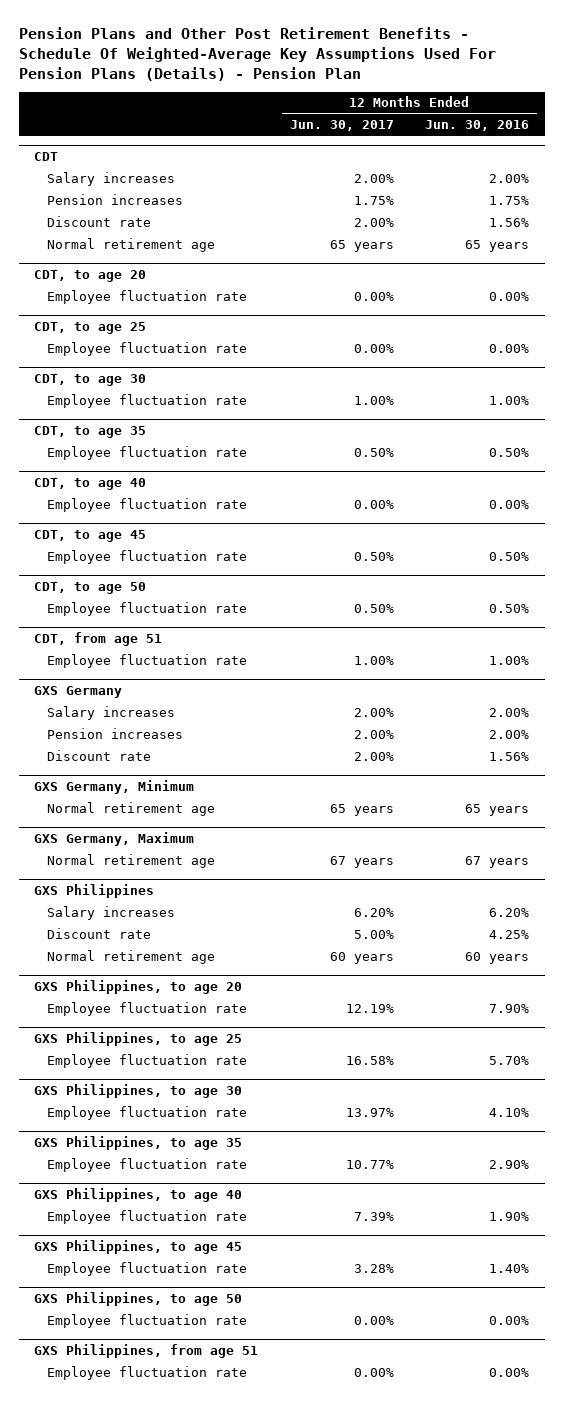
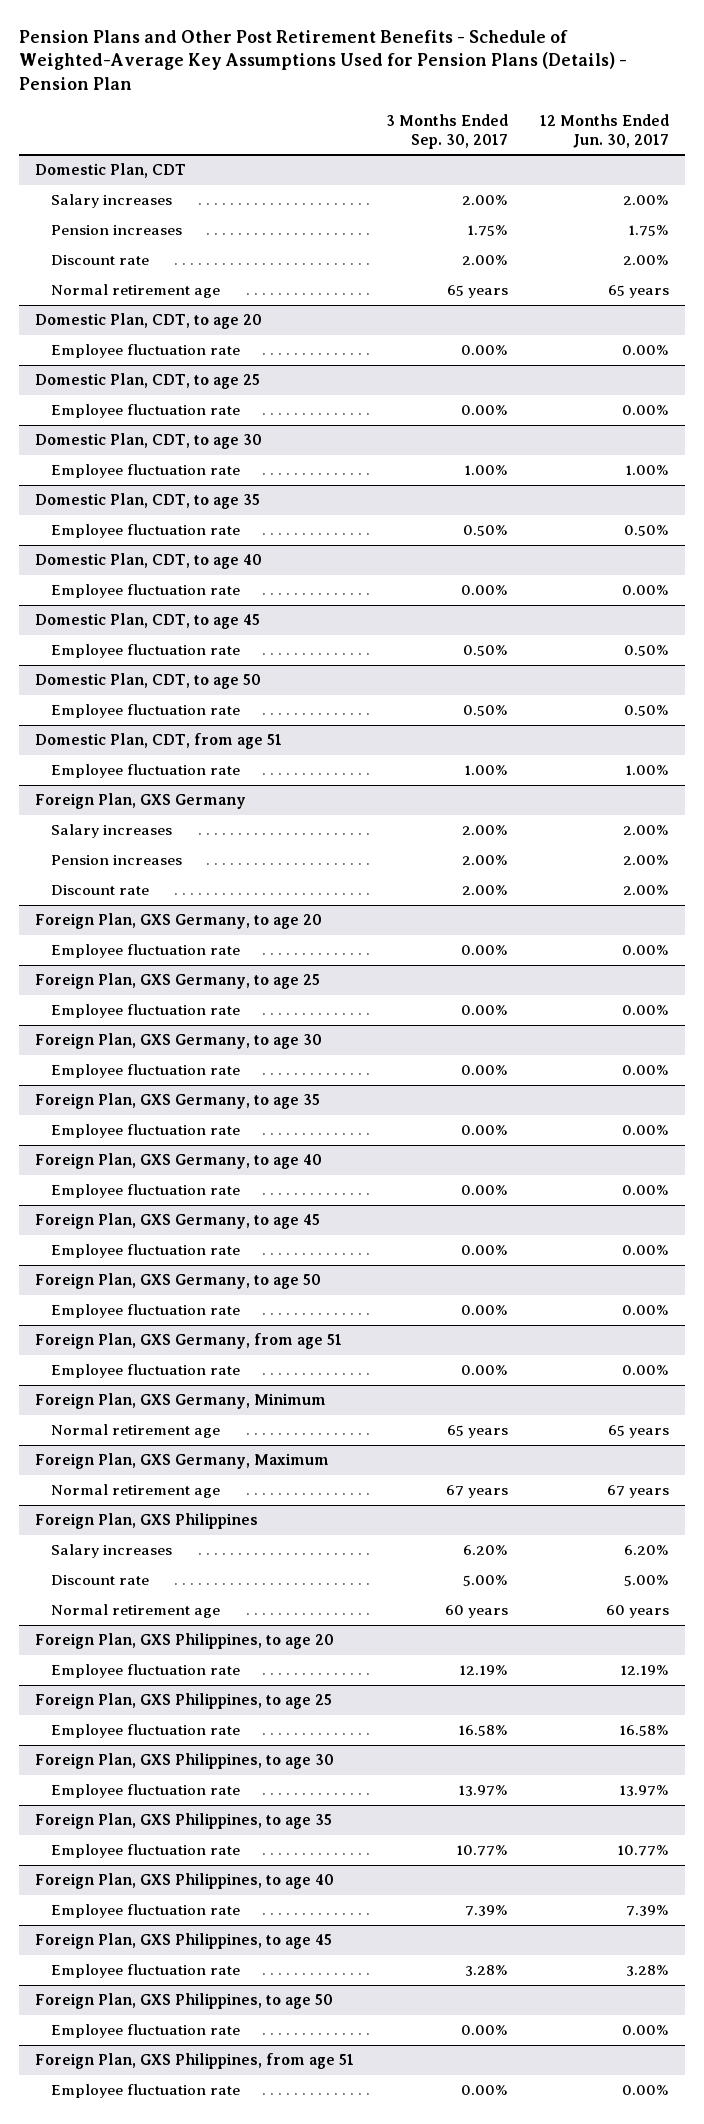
- Pension Plans and Other Post Retirement Benefits - Schedule Of Weighted-Average Key Assumptions Used For Pension Plans (Details) - Pension Plan
+ Pension Plans and Other Post Retirement Benefits - Schedule of Weighted-Average Key Assumptions Used for Pension Plans (Details) - Pension Plan
- | 12 Months Ended Jun. 30, 2017 | 12 Months Ended Jun. 30, 2016
+ | 3 Months Ended Sep. 30, 2017 | 12 Months Ended Jun. 30, 2017
- CDT
+ Domestic Plan, CDT
- CDT, to age 20
+ Domestic Plan, CDT, to age 20
- CDT, to age 25
+ Domestic Plan, CDT, to age 25
- CDT, to age 30
+ Domestic Plan, CDT, to age 30
- CDT, to age 35
+ Domestic Plan, CDT, to age 35
- CDT, to age 40
+ Domestic Plan, CDT, to age 40
- CDT, to age 45
+ Domestic Plan, CDT, to age 45
- CDT, to age 50
+ Domestic Plan, CDT, to age 50
- CDT, from age 51
+ Domestic Plan, CDT, from age 51
- GXS Germany
+ Foreign Plan, GXS Germany
- GXS Germany, Minimum
+ Foreign Plan, GXS Germany, to age 20
+ Employee fluctuation rate | 0.00% | 0.00%
+ Foreign Plan, GXS Germany, to age 25
+ Employee fluctuation rate | 0.00% | 0.00%
+ Foreign Plan, GXS Germany, to age 30
+ Employee fluctuation rate | 0.00% | 0.00%
+ Foreign Plan, GXS Germany, to age 35
+ Employee fluctuation rate | 0.00% | 0.00%
+ Foreign Plan, GXS Germany, to age 40
+ Employee fluctuation rate | 0.00% | 0.00%
+ Foreign Plan, GXS Germany, to age 45
+ Employee fluctuation rate | 0.00% | 0.00%
+ Foreign Plan, GXS Germany, to age 50
+ Employee fluctuation rate | 0.00% | 0.00%
+ Foreign Plan, GXS Germany, from age 51
+ Employee fluctuation rate | 0.00% | 0.00%
+ Foreign Plan, GXS Germany, Minimum
- GXS Germany, Maximum
+ Foreign Plan, GXS Germany, Maximum
- GXS Philippines
+ Foreign Plan, GXS Philippines
- GXS Philippines, to age 20
+ Foreign Plan, GXS Philippines, to age 20
- GXS Philippines, to age 25
+ Foreign Plan, GXS Philippines, to age 25
- GXS Philippines, to age 30
+ Foreign Plan, GXS Philippines, to age 30
- GXS Philippines, to age 35
+ Foreign Plan, GXS Philippines, to age 35
- GXS Philippines, to age 40
+ Foreign Plan, GXS Philippines, to age 40
- GXS Philippines, to age 45
+ Foreign Plan, GXS Philippines, to age 45
- GXS Philippines, to age 50
+ Foreign Plan, GXS Philippines, to age 50
- GXS Philippines, from age 51
+ Foreign Plan, GXS Philippines, from age 51

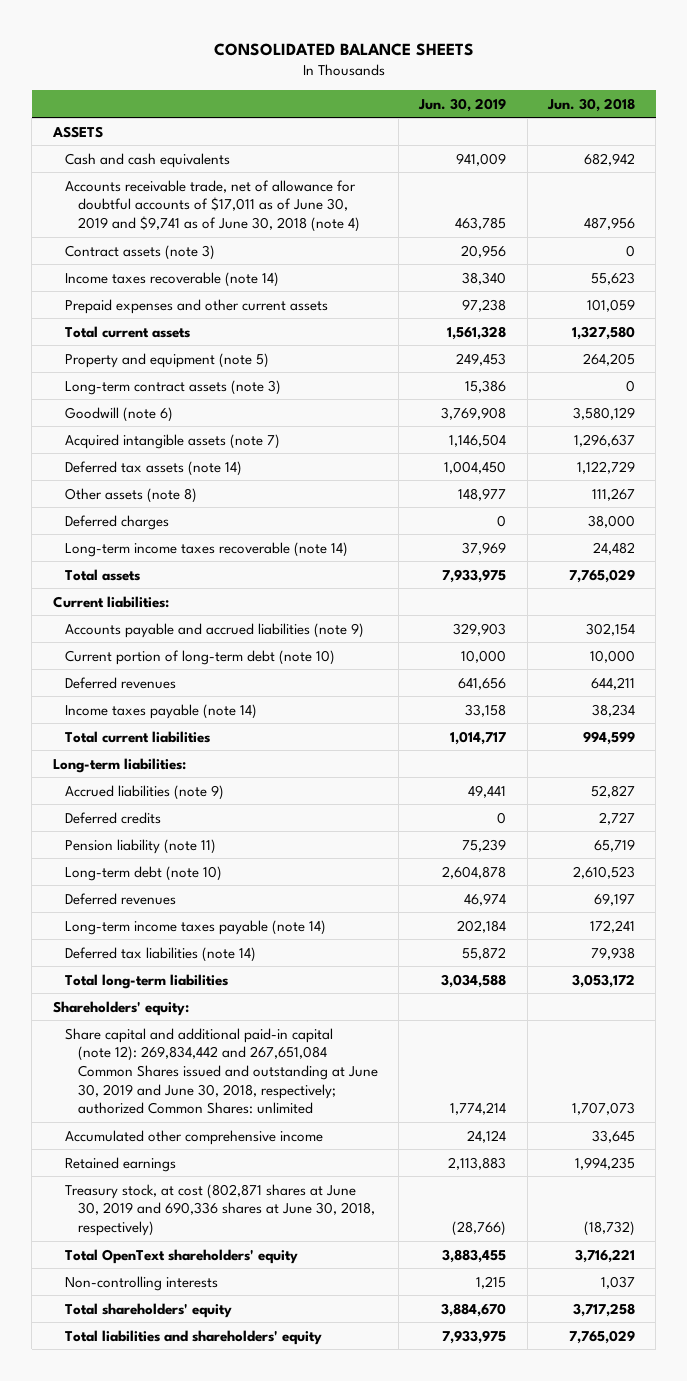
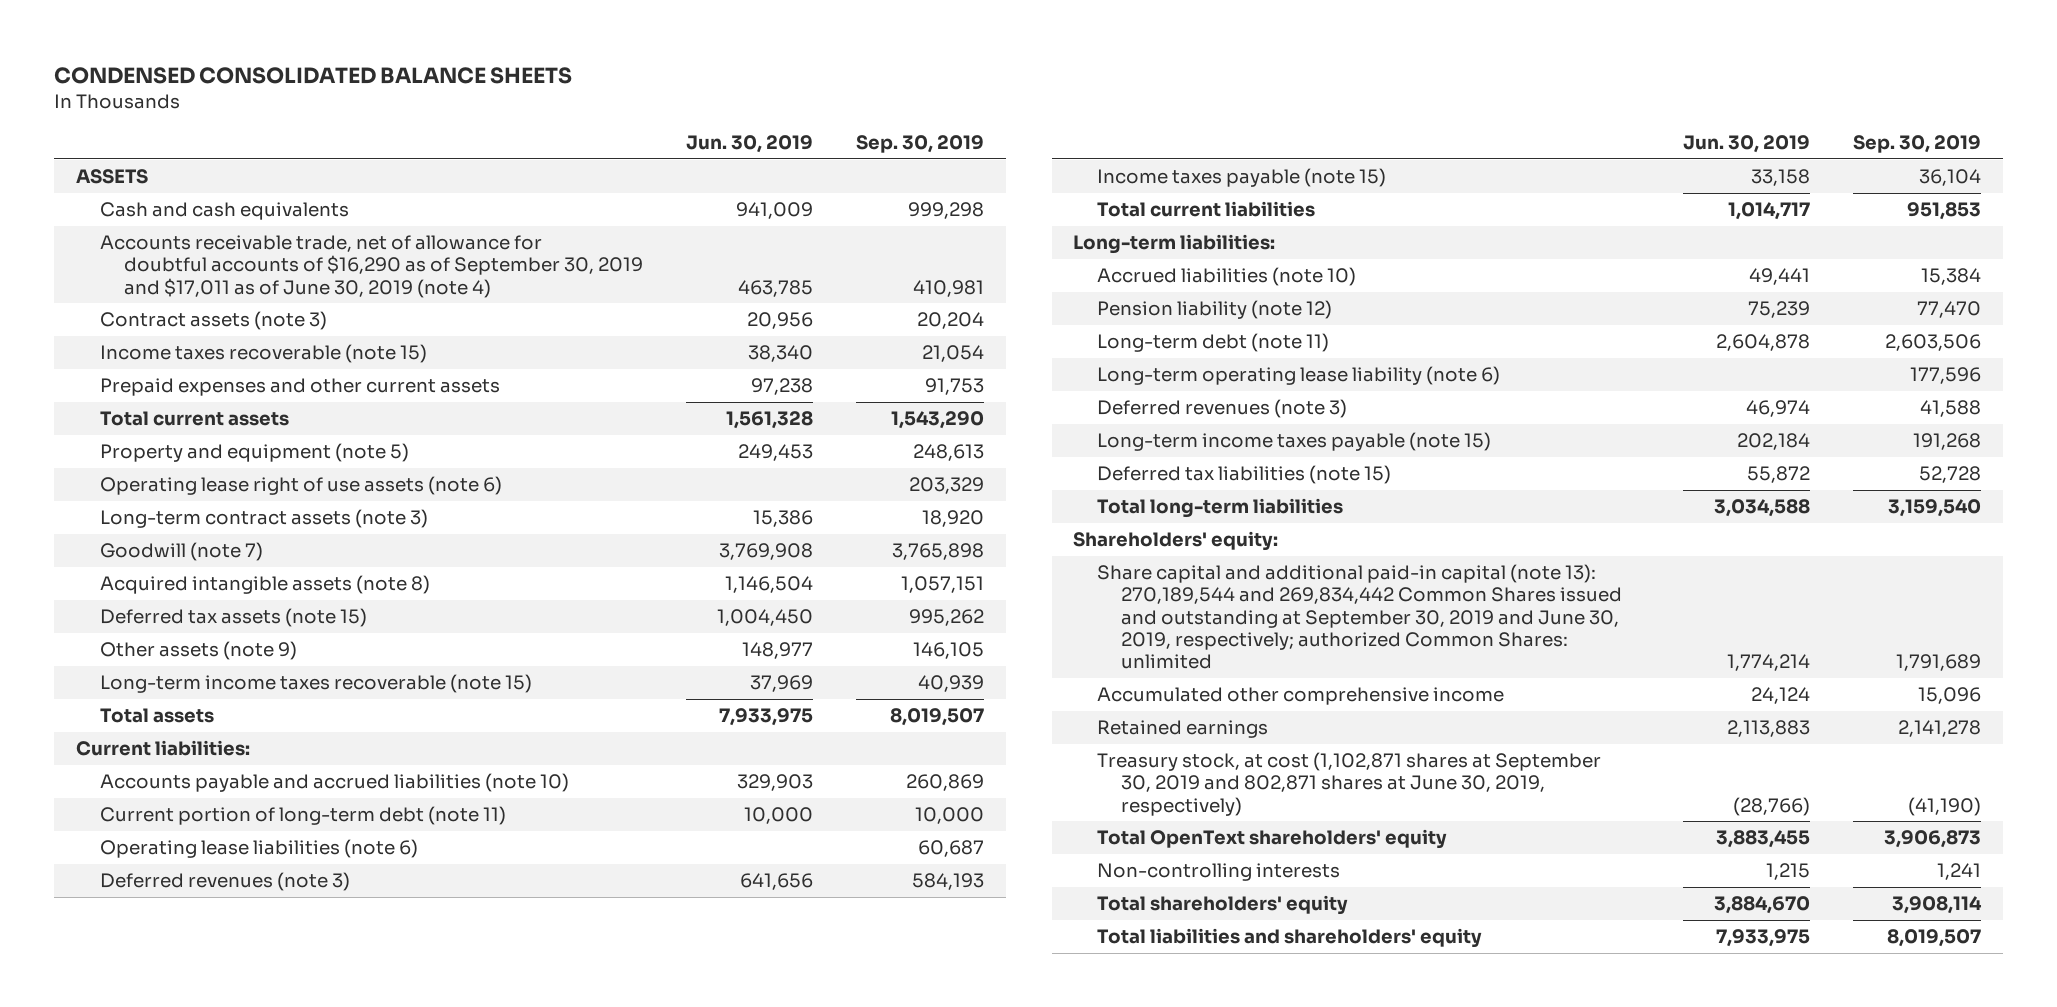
- CONSOLIDATED BALANCE SHEETS
+ CONDENSED CONSOLIDATED BALANCE SHEETS
- | Jun. 30, 2019 | Jun. 30, 2018
+ | Jun. 30, 2019 | Sep. 30, 2019
- Accounts receivable trade, net of allowance for doubtful accounts of $17,011 as of June 30, 2019 and $9,741 as of June 30, 2018 (note 4) | 463,785 | 487,956
+ Accounts receivable trade, net of allowance for doubtful accounts of $16,290 as of September 30, 2019 and $17,011 as of June 30, 2019 (note 4) | 463,785 | 410,981
- Income taxes recoverable (note 14) | 38,340 | 55,623
+ Income taxes recoverable (note 15) | 38,340 | 21,054
+ Operating lease right of use assets (note 6) | | 203,329
- Goodwill (note 6) | 3,769,908 | 3,580,129
- Acquired intangible assets (note 7) | 1,146,504 | 1,296,637
- Deferred tax assets (note 14) | 1,004,450 | 1,122,729
- Other assets (note 8) | 148,977 | 111,267
- Deferred charges | 0 | 38,000
- Long-term income taxes recoverable (note 14) | 37,969 | 24,482
+ Goodwill (note 7) | 3,769,908 | 3,765,898
+ Acquired intangible assets (note 8) | 1,146,504 | 1,057,151
+ Deferred tax assets (note 15) | 1,004,450 | 995,262
+ Other assets (note 9) | 148,977 | 146,105
+ Long-term income taxes recoverable (note 15) | 37,969 | 40,939
- Accounts payable and accrued liabilities (note 9) | 329,903 | 302,154
- Current portion of long-term debt (note 10) | 10,000 | 10,000
- Deferred revenues | 641,656 | 644,211
- Income taxes payable (note 14) | 33,158 | 38,234
+ Accounts payable and accrued liabilities (note 10) | 329,903 | 260,869
+ Current portion of long-term debt (note 11) | 10,000 | 10,000
+ Operating lease liabilities (note 6) | | 60,687
+ Deferred revenues (note 3) | 641,656 | 584,193
+ Income taxes payable (note 15) | 33,158 | 36,104
- Accrued liabilities (note 9) | 49,441 | 52,827
- Deferred credits | 0 | 2,727
- Pension liability (note 11) | 75,239 | 65,719
- Long-term debt (note 10) | 2,604,878 | 2,610,523
- Deferred revenues | 46,974 | 69,197
- Long-term income taxes payable (note 14) | 202,184 | 172,241
- Deferred tax liabilities (note 14) | 55,872 | 79,938
+ Accrued liabilities (note 10) | 49,441 | 15,384
+ Pension liability (note 12) | 75,239 | 77,470
+ Long-term debt (note 11) | 2,604,878 | 2,603,506
+ Long-term operating lease liability (note 6) | | 177,596
+ Deferred revenues (note 3) | 46,974 | 41,588
+ Long-term income taxes payable (note 15) | 202,184 | 191,268
+ Deferred tax liabilities (note 15) | 55,872 | 52,728
- Share capital and additional paid-in capital (note 12): 269,834,442 and 267,651,084 Common Shares issued and outstanding at June 30, 2019 and June 30, 2018, respectively; authorized Common Shares: unlimited | 1,774,214 | 1,707,073
+ Share capital and additional paid-in capital (note 13): 270,189,544 and 269,834,442 Common Shares issued and outstanding at September 30, 2019 and June 30, 2019, respectively; authorized Common Shares: unlimited | 1,774,214 | 1,791,689
- Treasury stock, at cost (802,871 shares at June 30, 2019 and 690,336 shares at June 30, 2018, respectively) | (28,766) | (18,732)
+ Treasury stock, at cost (1,102,871 shares at September 30, 2019 and 802,871 shares at June 30, 2019, respectively) | (28,766) | (41,190)

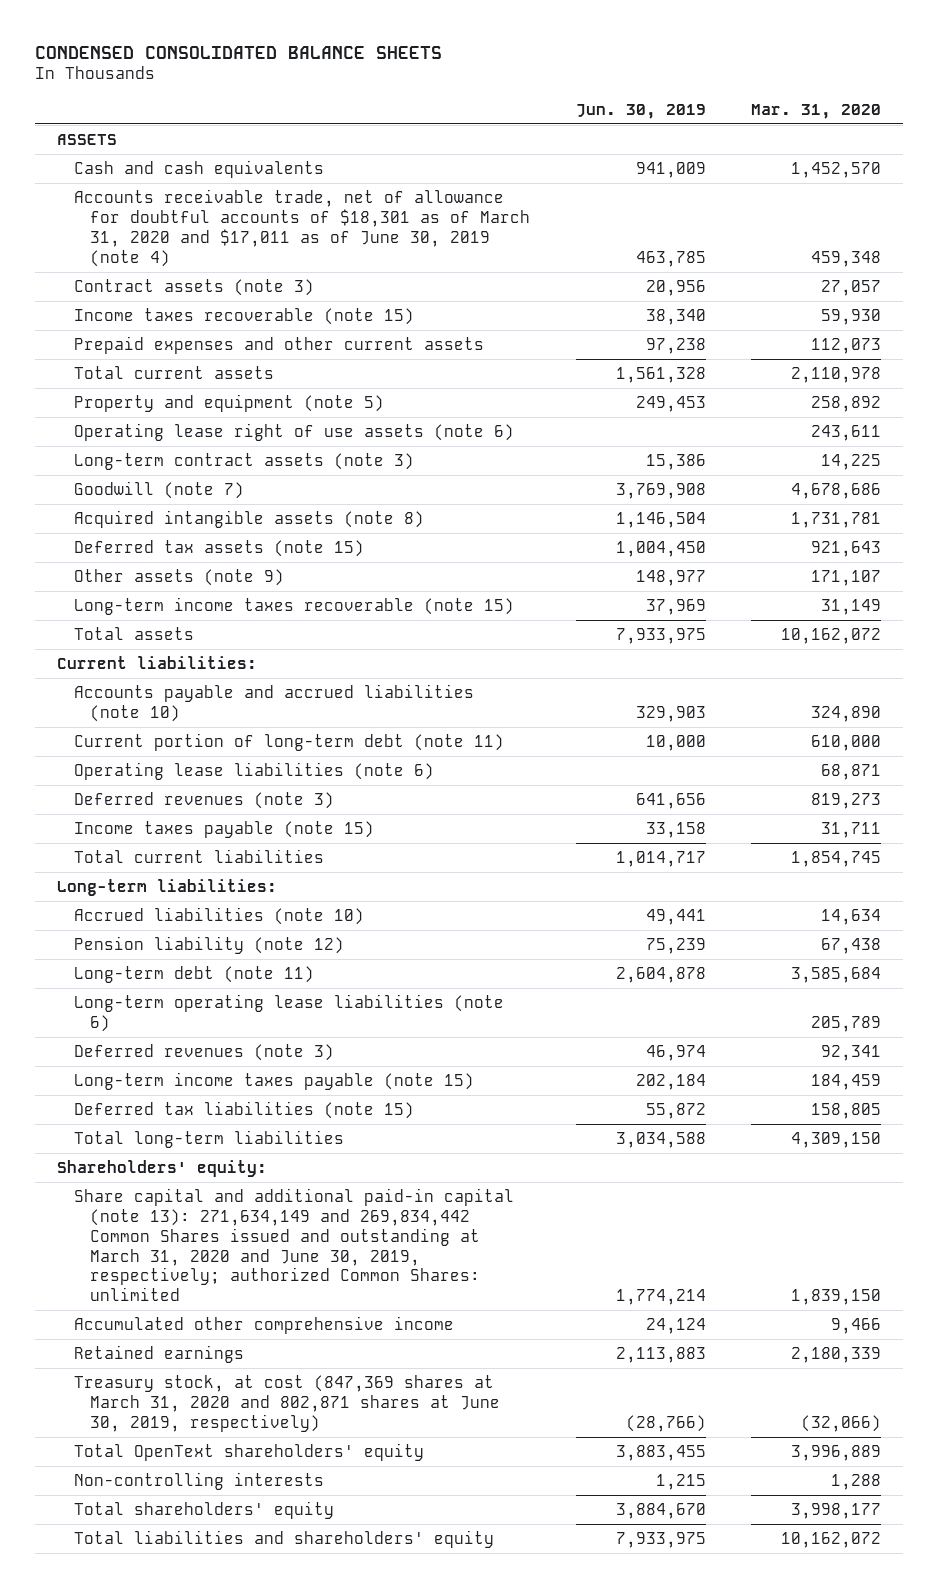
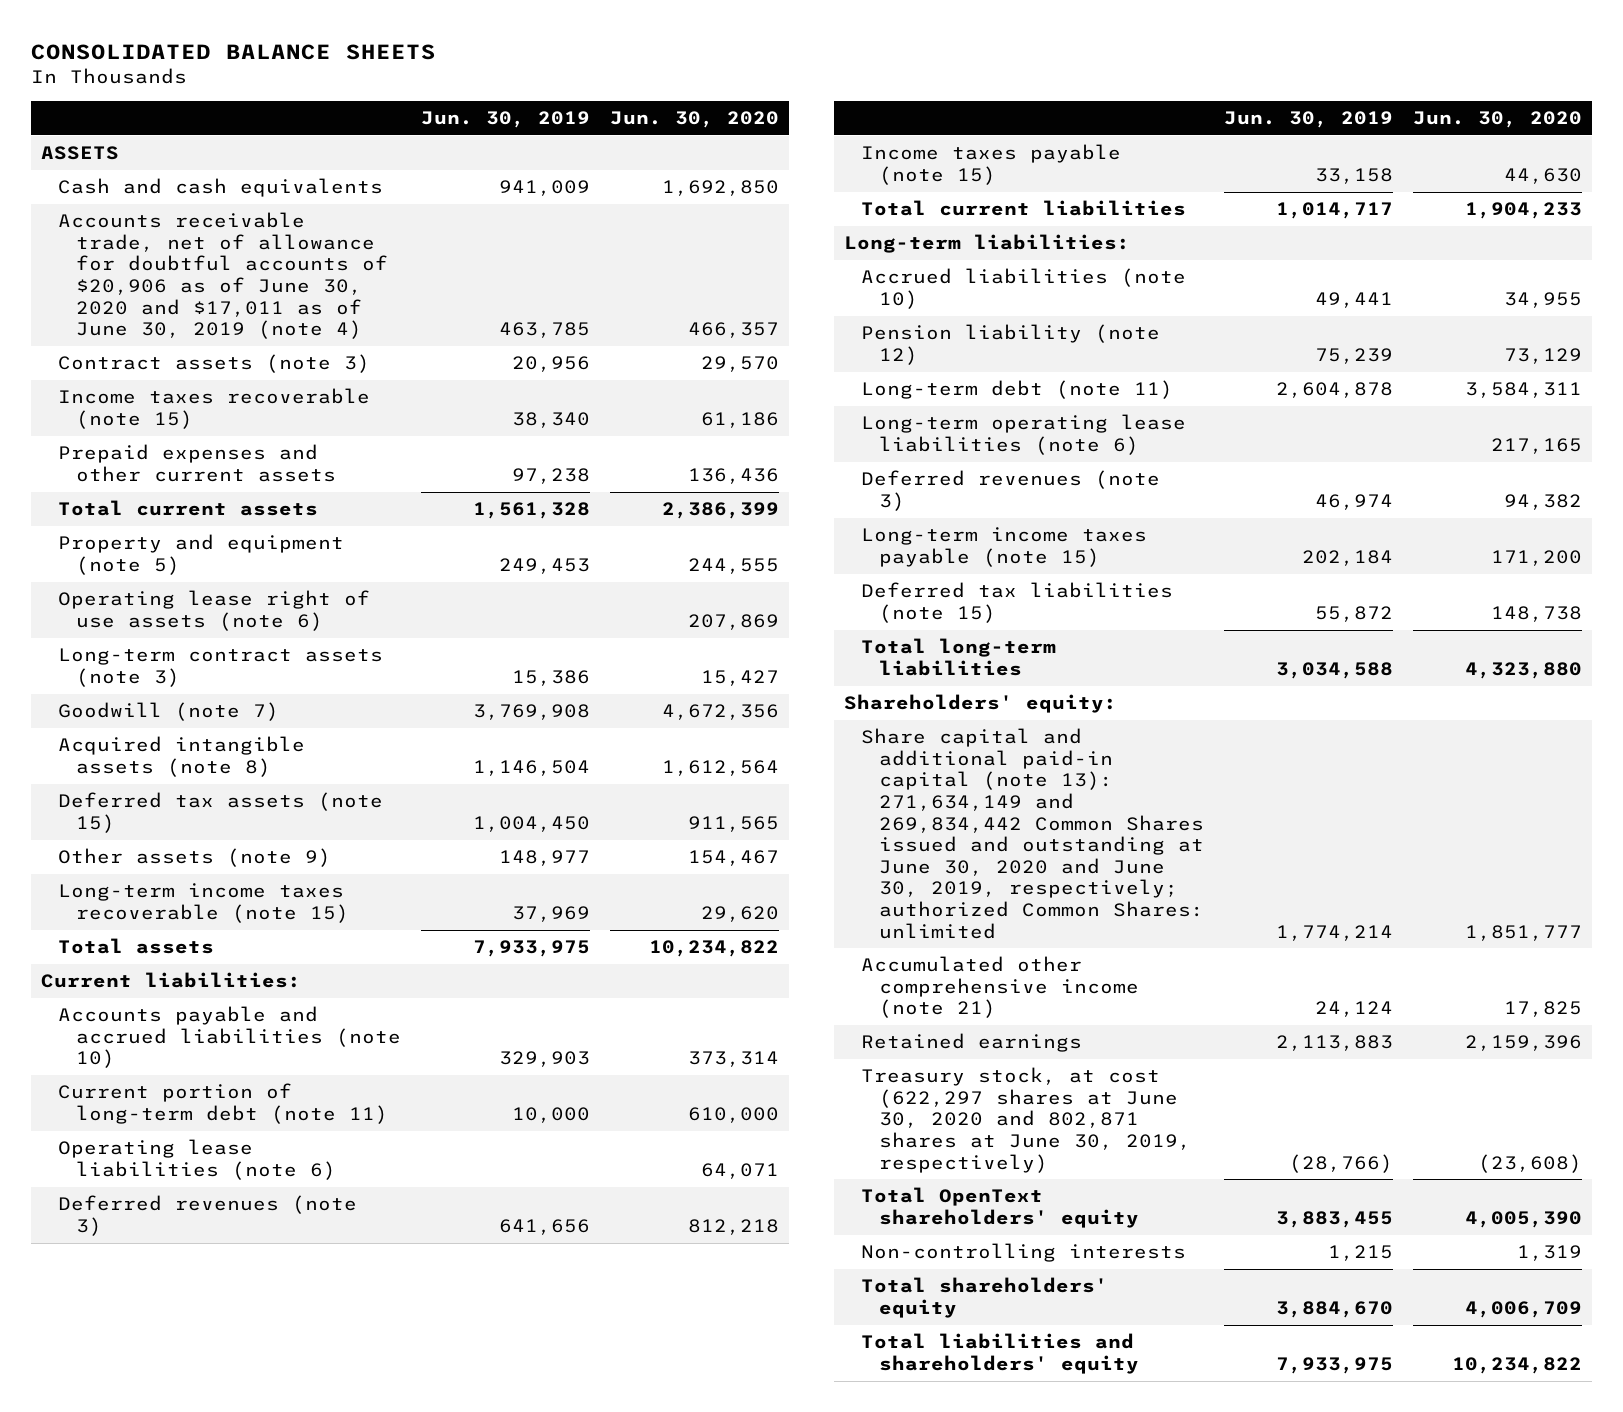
- CONDENSED CONSOLIDATED BALANCE SHEETS
+ CONSOLIDATED BALANCE SHEETS
- | Jun. 30, 2019 | Mar. 31, 2020
+ | Jun. 30, 2019 | Jun. 30, 2020
- Accounts receivable trade, net of allowance for doubtful accounts of $18,301 as of March 31, 2020 and $17,011 as of June 30, 2019 (note 4) | 463,785 | 459,348
+ Accounts receivable trade, net of allowance for doubtful accounts of $20,906 as of June 30, 2020 and $17,011 as of June 30, 2019 (note 4) | 463,785 | 466,357
- Share capital and additional paid-in capital (note 13): 271,634,149 and 269,834,442 Common Shares issued and outstanding at March 31, 2020 and June 30, 2019, respectively; authorized Common Shares: unlimited | 1,774,214 | 1,839,150
- Accumulated other comprehensive income | 24,124 | 9,466
+ Share capital and additional paid-in capital (note 13): 271,634,149 and 269,834,442 Common Shares issued and outstanding at June 30, 2020 and June 30, 2019, respectively; authorized Common Shares: unlimited | 1,774,214 | 1,851,777
+ Accumulated other comprehensive income (note 21) | 24,124 | 17,825
- Treasury stock, at cost (847,369 shares at March 31, 2020 and 802,871 shares at June 30, 2019, respectively) | (28,766) | (32,066)
+ Treasury stock, at cost (622,297 shares at June 30, 2020 and 802,871 shares at June 30, 2019, respectively) | (28,766) | (23,608)

